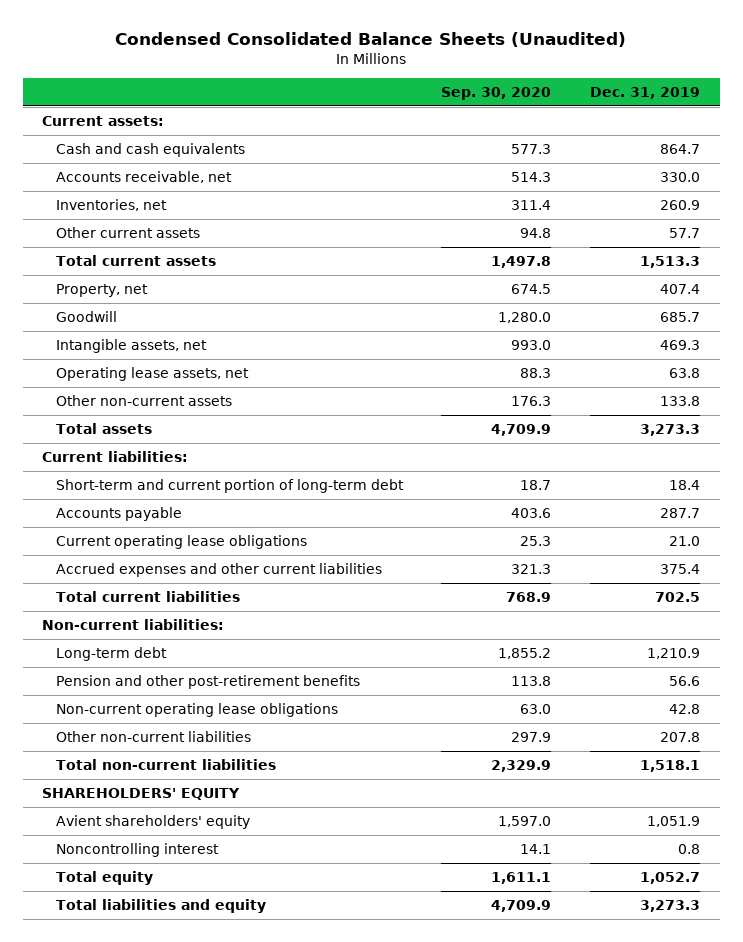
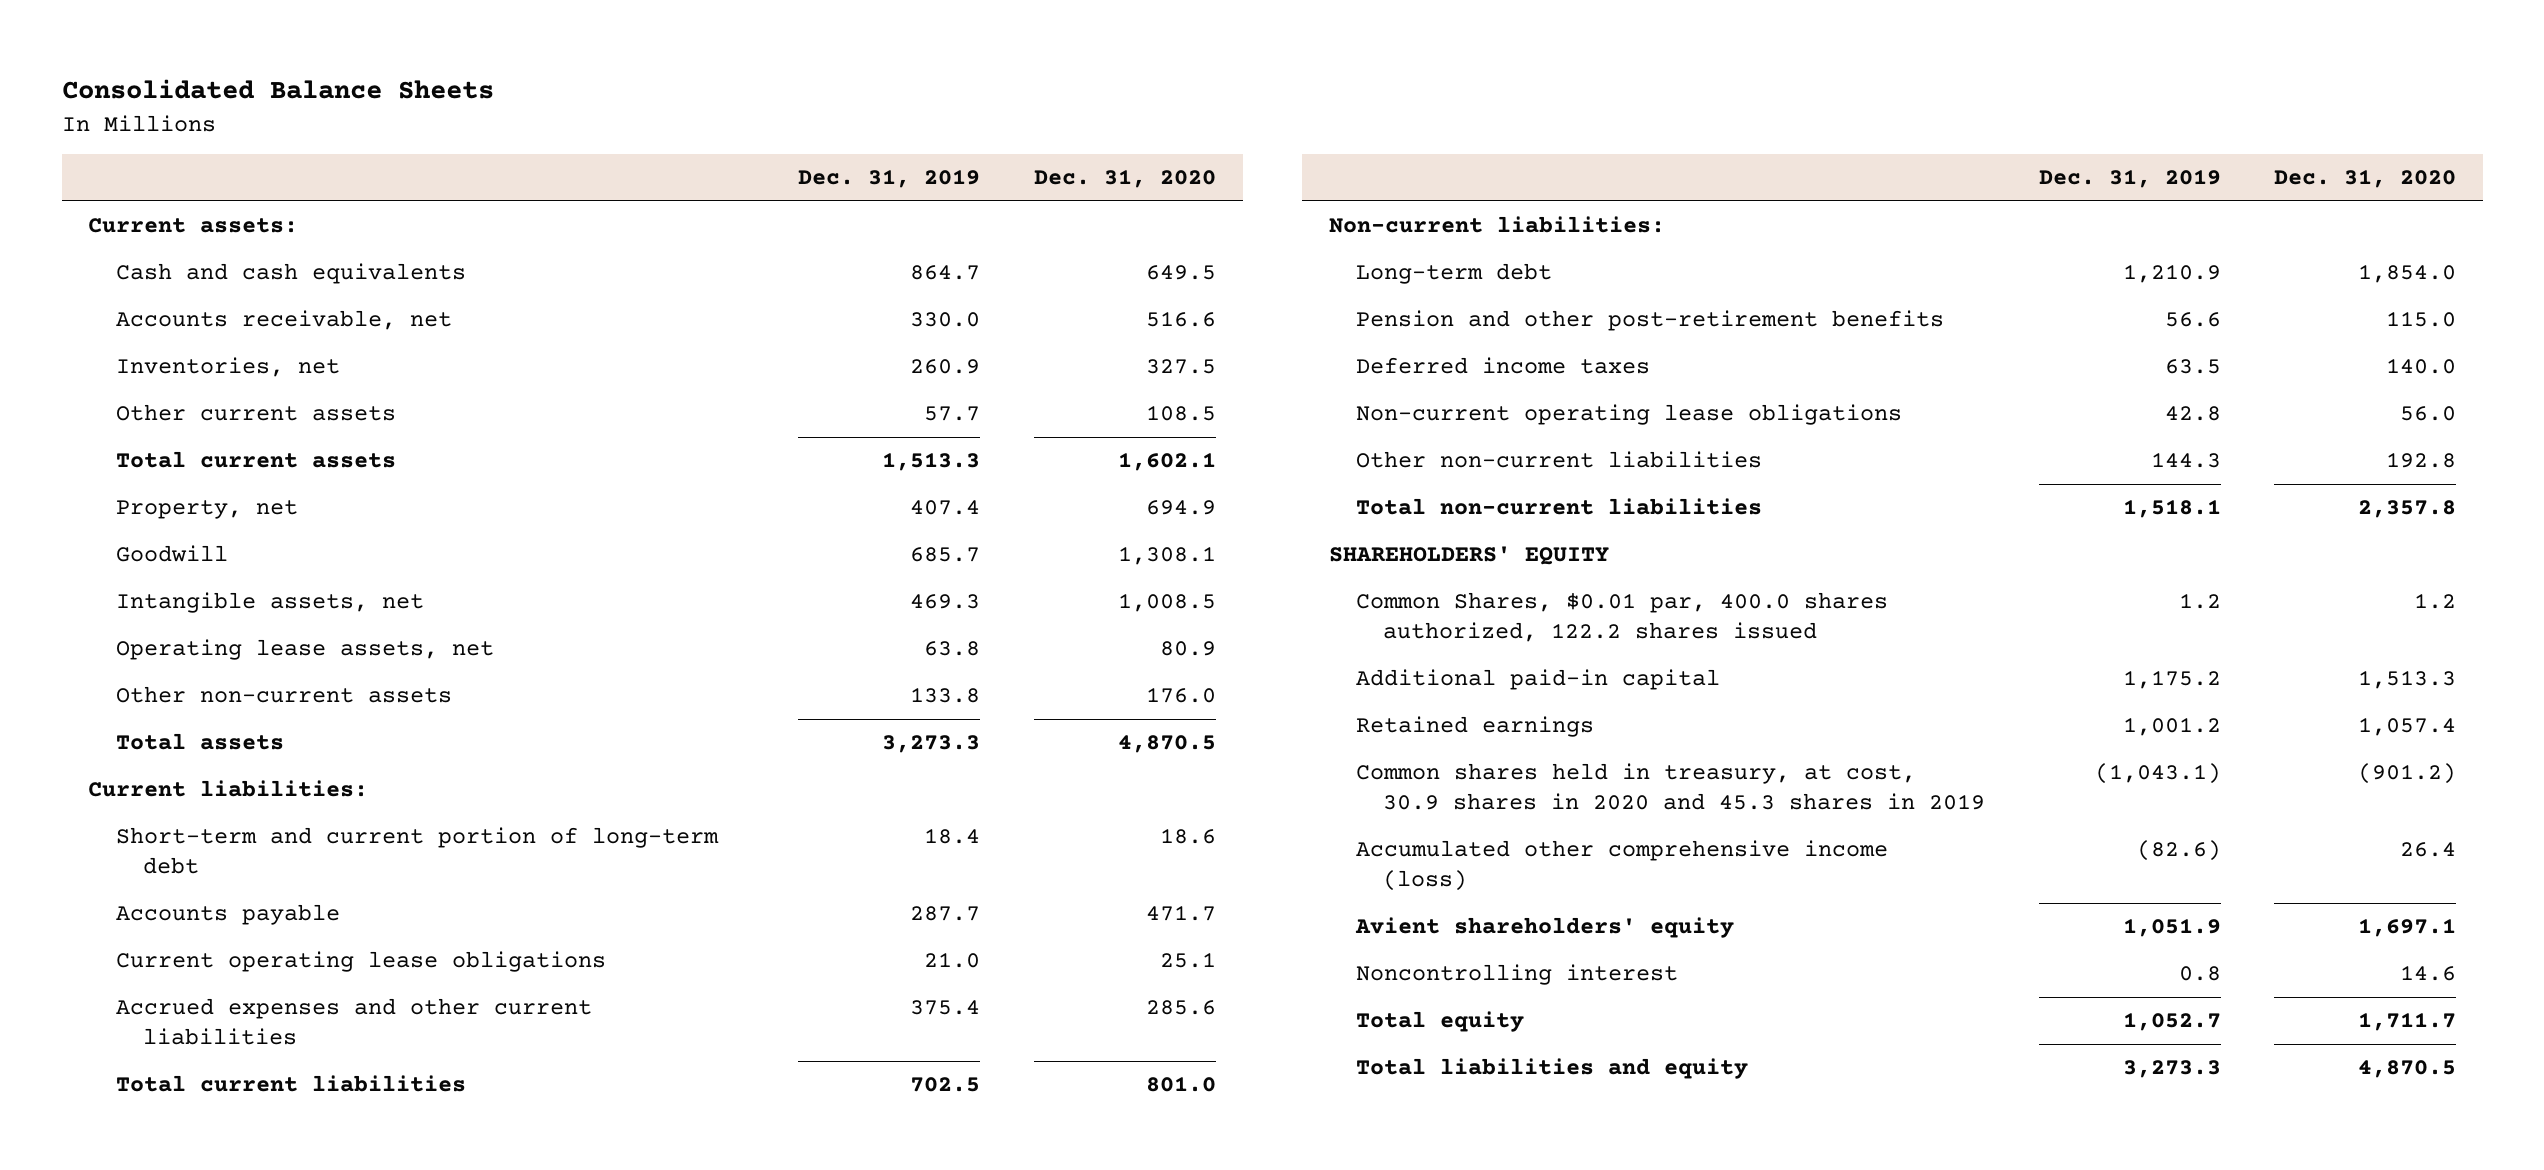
- Condensed Consolidated Balance Sheets (Unaudited)
+ Consolidated Balance Sheets
- | Sep. 30, 2020 | Dec. 31, 2019
+ | Dec. 31, 2019 | Dec. 31, 2020
+ Deferred income taxes | 63.5 | 140.0
- Other non-current liabilities | 297.9 | 207.8
+ Other non-current liabilities | 144.3 | 192.8
+ Common Shares, $0.01 par, 400.0 shares authorized, 122.2 shares issued | 1.2 | 1.2
+ Additional paid-in capital | 1,175.2 | 1,513.3
+ Retained earnings | 1,001.2 | 1,057.4
+ Common shares held in treasury, at cost, 30.9 shares in 2020 and 45.3 shares in 2019 | (1,043.1) | (901.2)
+ Accumulated other comprehensive income (loss) | (82.6) | 26.4

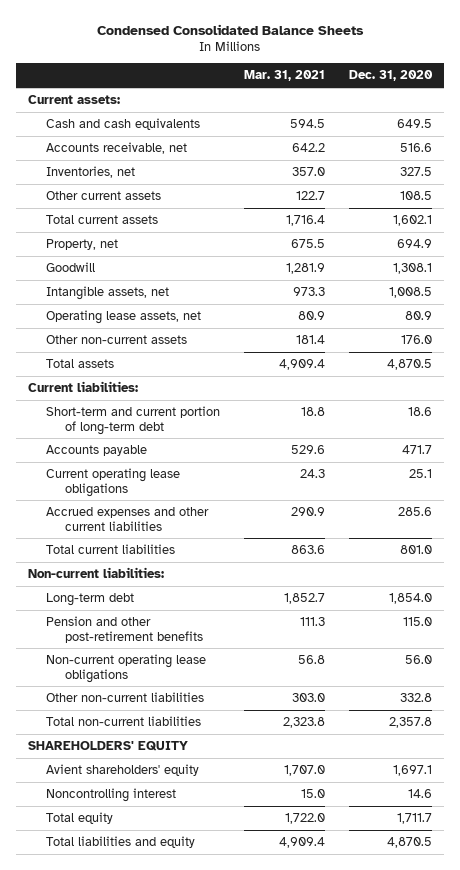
- Consolidated Balance Sheets
+ Condensed Consolidated Balance Sheets
- | Dec. 31, 2019 | Dec. 31, 2020
+ | Mar. 31, 2021 | Dec. 31, 2020
- Deferred income taxes | 63.5 | 140.0
- Other non-current liabilities | 144.3 | 192.8
+ Other non-current liabilities | 303.0 | 332.8
- Common Shares, $0.01 par, 400.0 shares authorized, 122.2 shares issued | 1.2 | 1.2
- Additional paid-in capital | 1,175.2 | 1,513.3
- Retained earnings | 1,001.2 | 1,057.4
- Common shares held in treasury, at cost, 30.9 shares in 2020 and 45.3 shares in 2019 | (1,043.1) | (901.2)
- Accumulated other comprehensive income (loss) | (82.6) | 26.4

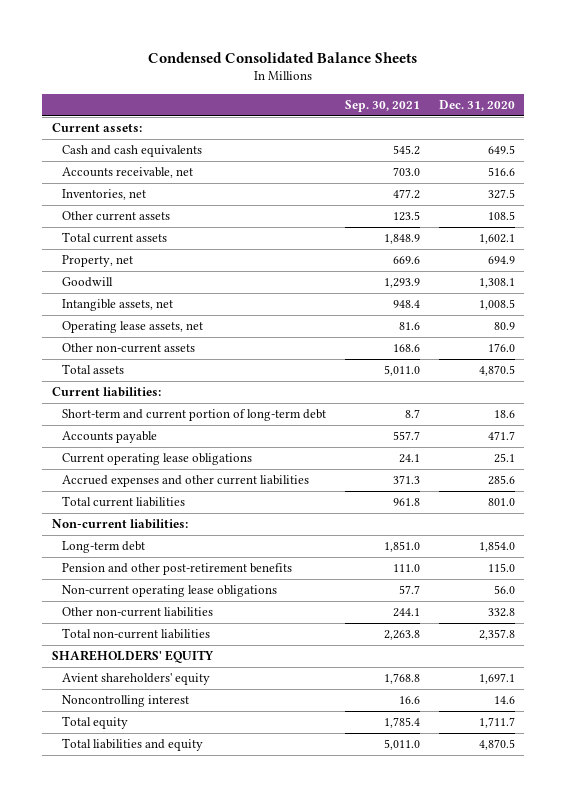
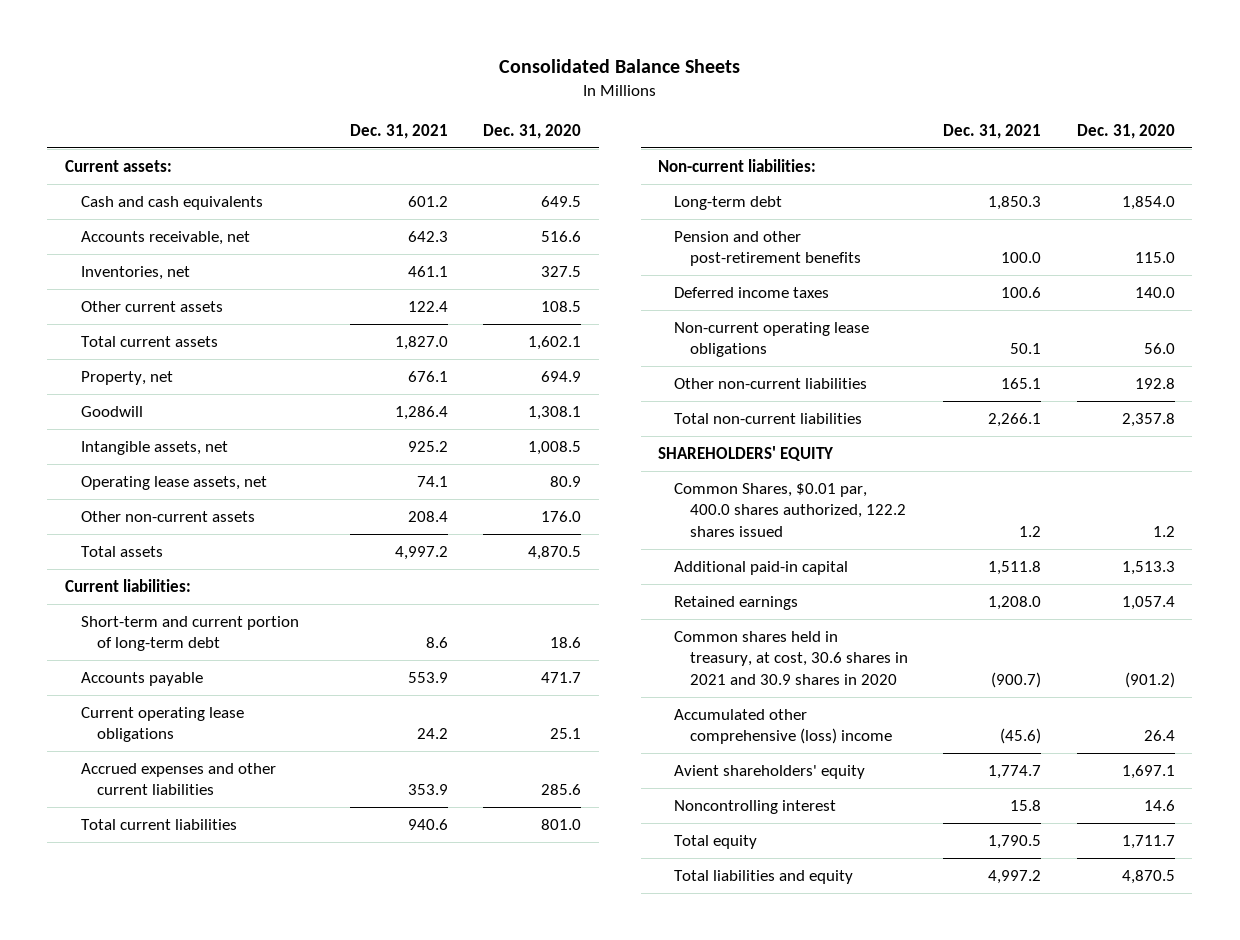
- Condensed Consolidated Balance Sheets
+ Consolidated Balance Sheets
- | Sep. 30, 2021 | Dec. 31, 2020
+ | Dec. 31, 2021 | Dec. 31, 2020
+ Deferred income taxes | 100.6 | 140.0
- Other non-current liabilities | 244.1 | 332.8
+ Other non-current liabilities | 165.1 | 192.8
+ Common Shares, $0.01 par, 400.0 shares authorized, 122.2 shares issued | 1.2 | 1.2
+ Additional paid-in capital | 1,511.8 | 1,513.3
+ Retained earnings | 1,208.0 | 1,057.4
+ Common shares held in treasury, at cost, 30.6 shares in 2021 and 30.9 shares in 2020 | (900.7) | (901.2)
+ Accumulated other comprehensive (loss) income | (45.6) | 26.4

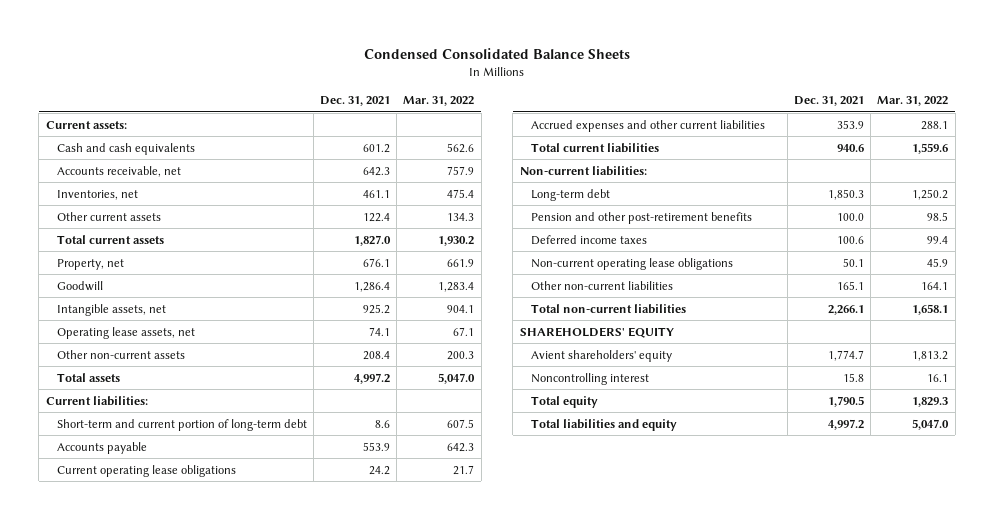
- Consolidated Balance Sheets
+ Condensed Consolidated Balance Sheets
- | Dec. 31, 2021 | Dec. 31, 2020
+ | Dec. 31, 2021 | Mar. 31, 2022
- Common Shares, $0.01 par, 400.0 shares authorized, 122.2 shares issued | 1.2 | 1.2
- Additional paid-in capital | 1,511.8 | 1,513.3
- Retained earnings | 1,208.0 | 1,057.4
- Common shares held in treasury, at cost, 30.6 shares in 2021 and 30.9 shares in 2020 | (900.7) | (901.2)
- Accumulated other comprehensive (loss) income | (45.6) | 26.4

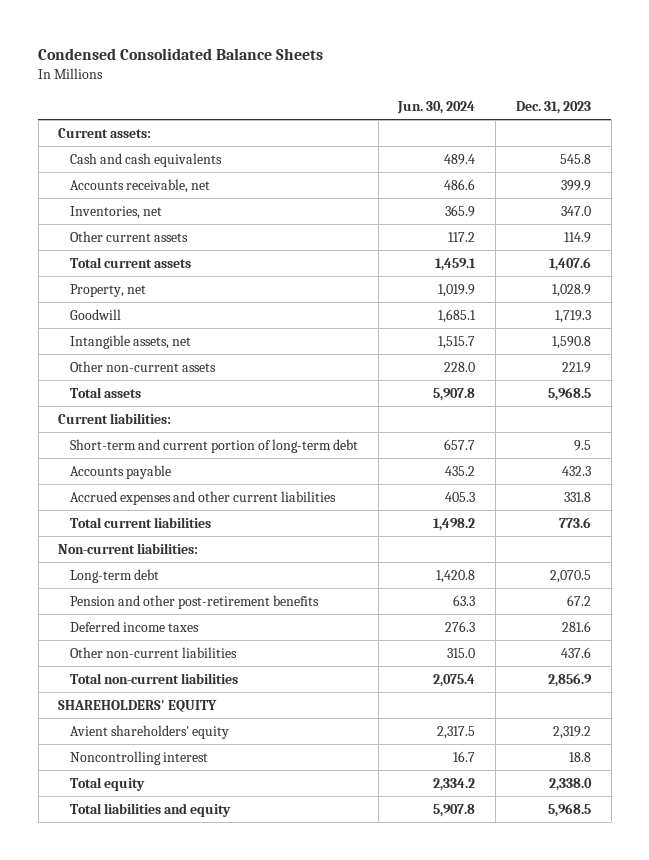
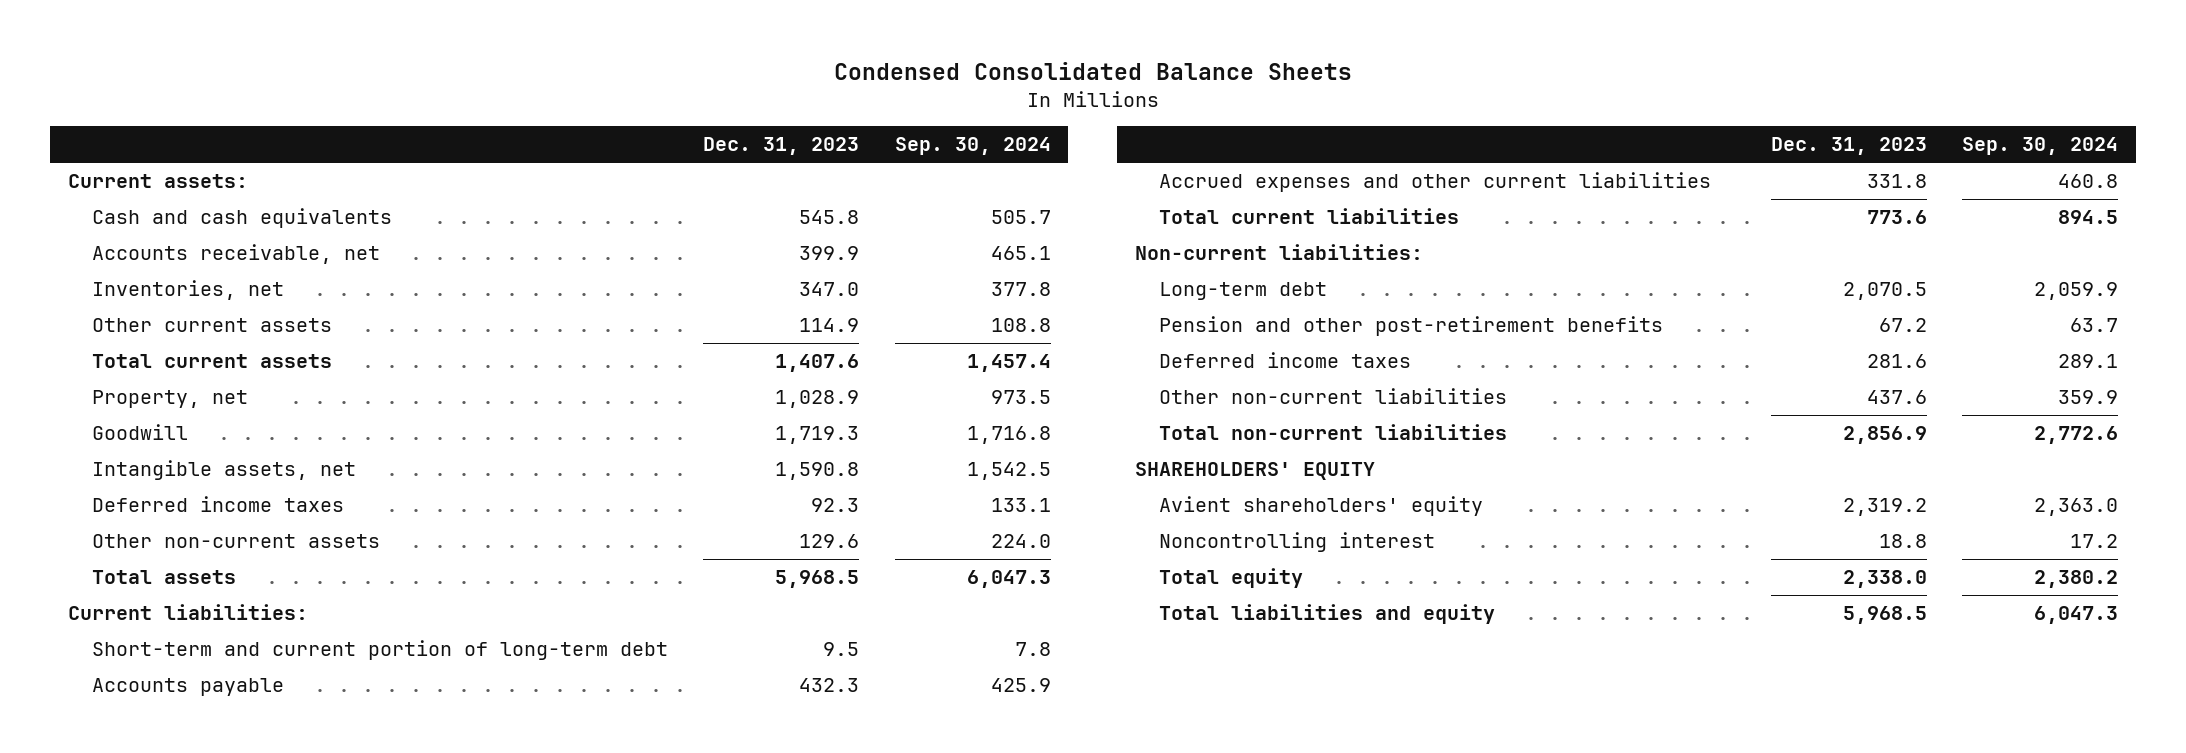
- | Jun. 30, 2024 | Dec. 31, 2023
+ | Dec. 31, 2023 | Sep. 30, 2024
- Other non-current assets | 228.0 | 221.9
+ Deferred income taxes | 92.3 | 133.1
+ Other non-current assets | 129.6 | 224.0

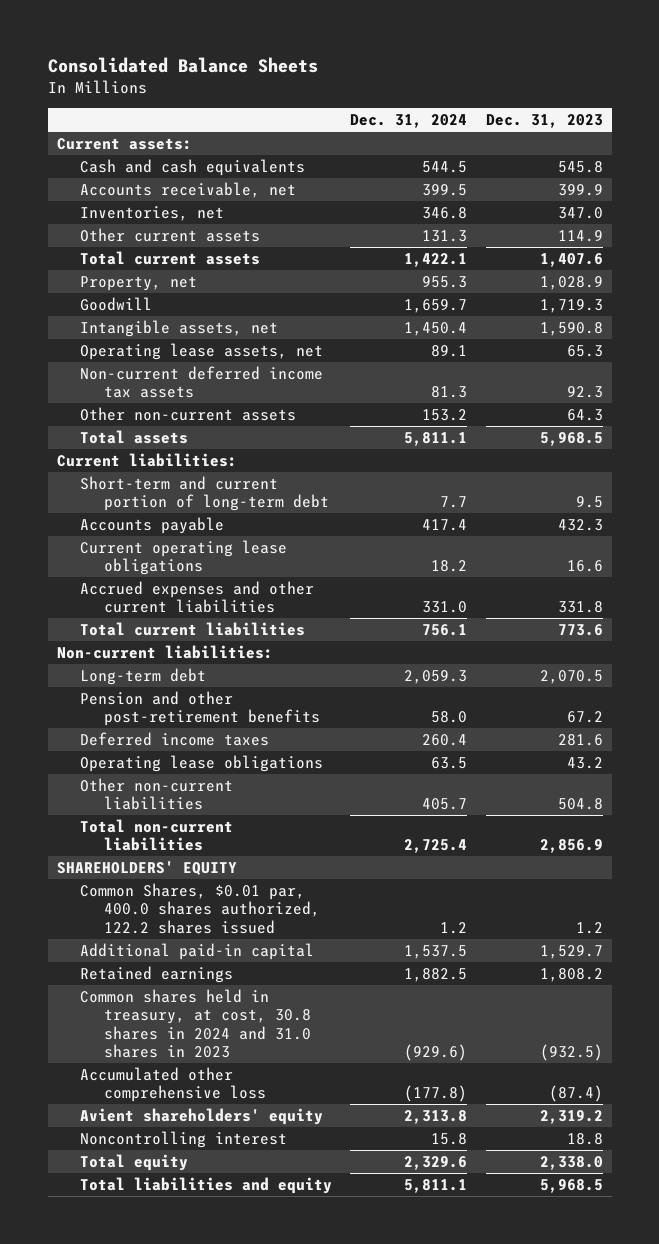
- Condensed Consolidated Balance Sheets
+ Consolidated Balance Sheets
- | Dec. 31, 2023 | Sep. 30, 2024
+ | Dec. 31, 2024 | Dec. 31, 2023
- Deferred income taxes | 92.3 | 133.1
- Other non-current assets | 129.6 | 224.0
+ Operating lease assets, net | 89.1 | 65.3
+ Non-current deferred income tax assets | 81.3 | 92.3
+ Other non-current assets | 153.2 | 64.3
+ Current operating lease obligations | 18.2 | 16.6
- Other non-current liabilities | 437.6 | 359.9
+ Operating lease obligations | 63.5 | 43.2
+ Other non-current liabilities | 405.7 | 504.8
+ Common Shares, $0.01 par, 400.0 shares authorized, 122.2 shares issued | 1.2 | 1.2
+ Additional paid-in capital | 1,537.5 | 1,529.7
+ Retained earnings | 1,882.5 | 1,808.2
+ Common shares held in treasury, at cost, 30.8 shares in 2024 and 31.0 shares in 2023 | (929.6) | (932.5)
+ Accumulated other comprehensive loss | (177.8) | (87.4)

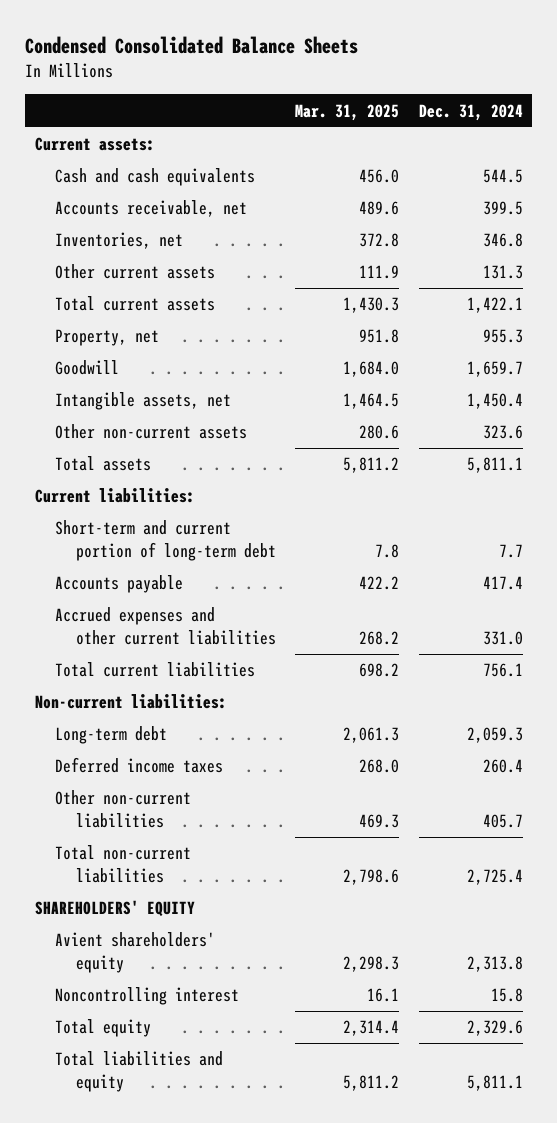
- Consolidated Balance Sheets
+ Condensed Consolidated Balance Sheets
- | Dec. 31, 2024 | Dec. 31, 2023
+ | Mar. 31, 2025 | Dec. 31, 2024
- Operating lease assets, net | 89.1 | 65.3
- Non-current deferred income tax assets | 81.3 | 92.3
- Other non-current assets | 153.2 | 64.3
+ Other non-current assets | 280.6 | 323.6
- Current operating lease obligations | 18.2 | 16.6
- Pension and other post-retirement benefits | 58.0 | 67.2
- Operating lease obligations | 63.5 | 43.2
- Common Shares, $0.01 par, 400.0 shares authorized, 122.2 shares issued | 1.2 | 1.2
- Additional paid-in capital | 1,537.5 | 1,529.7
- Retained earnings | 1,882.5 | 1,808.2
- Common shares held in treasury, at cost, 30.8 shares in 2024 and 31.0 shares in 2023 | (929.6) | (932.5)
- Accumulated other comprehensive loss | (177.8) | (87.4)

